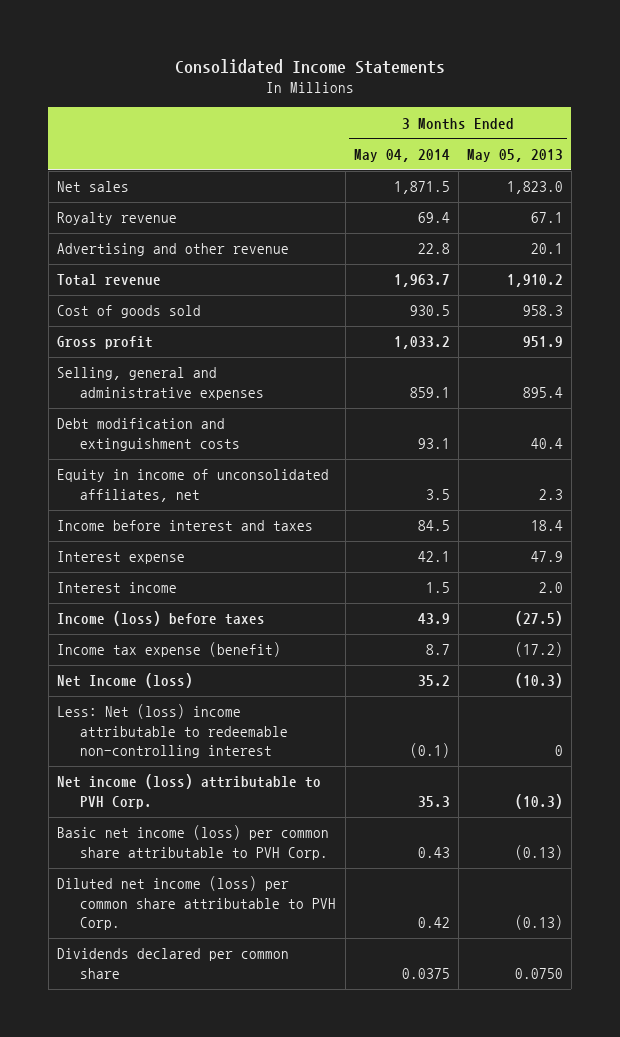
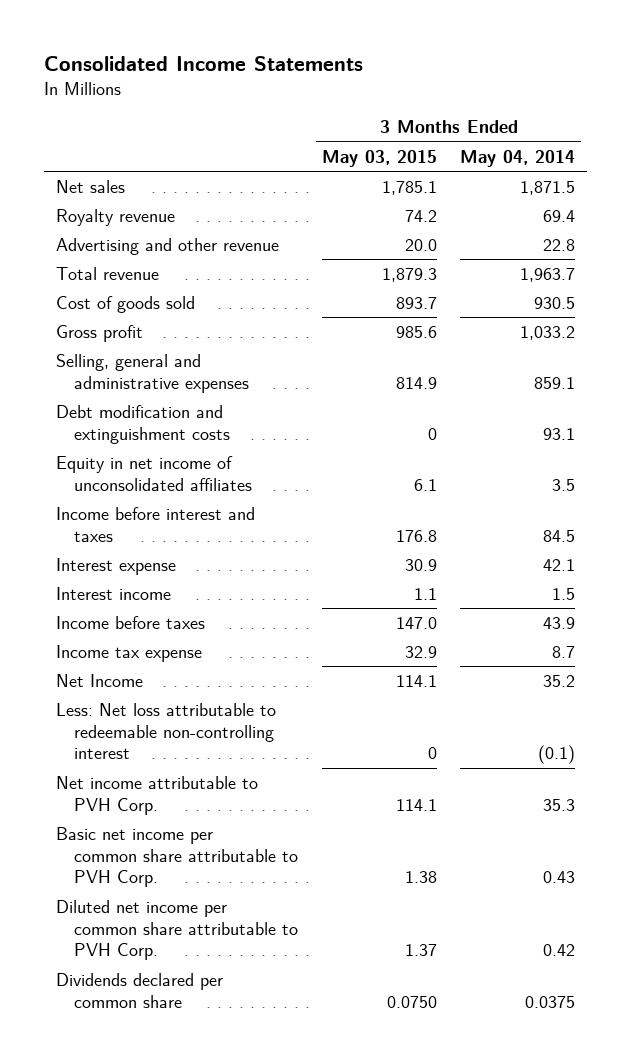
- | 3 Months Ended May 04, 2014 | 3 Months Ended May 05, 2013
+ | 3 Months Ended May 03, 2015 | 3 Months Ended May 04, 2014
- Equity in income of unconsolidated affiliates, net | 3.5 | 2.3
+ Equity in net income of unconsolidated affiliates | 6.1 | 3.5
- Income (loss) before taxes | 43.9 | (27.5)
- Income tax expense (benefit) | 8.7 | (17.2)
- Net Income (loss) | 35.2 | (10.3)
- Less: Net (loss) income attributable to redeemable non-controlling interest | (0.1) | 0
- Net income (loss) attributable to PVH Corp. | 35.3 | (10.3)
- Basic net income (loss) per common share attributable to PVH Corp. | 0.43 | (0.13)
- Diluted net income (loss) per common share attributable to PVH Corp. | 0.42 | (0.13)
+ Income before taxes | 147.0 | 43.9
+ Income tax expense | 32.9 | 8.7
+ Net Income | 114.1 | 35.2
+ Less: Net loss attributable to redeemable non-controlling interest | 0 | (0.1)
+ Net income attributable to PVH Corp. | 114.1 | 35.3
+ Basic net income per common share attributable to PVH Corp. | 1.38 | 0.43
+ Diluted net income per common share attributable to PVH Corp. | 1.37 | 0.42

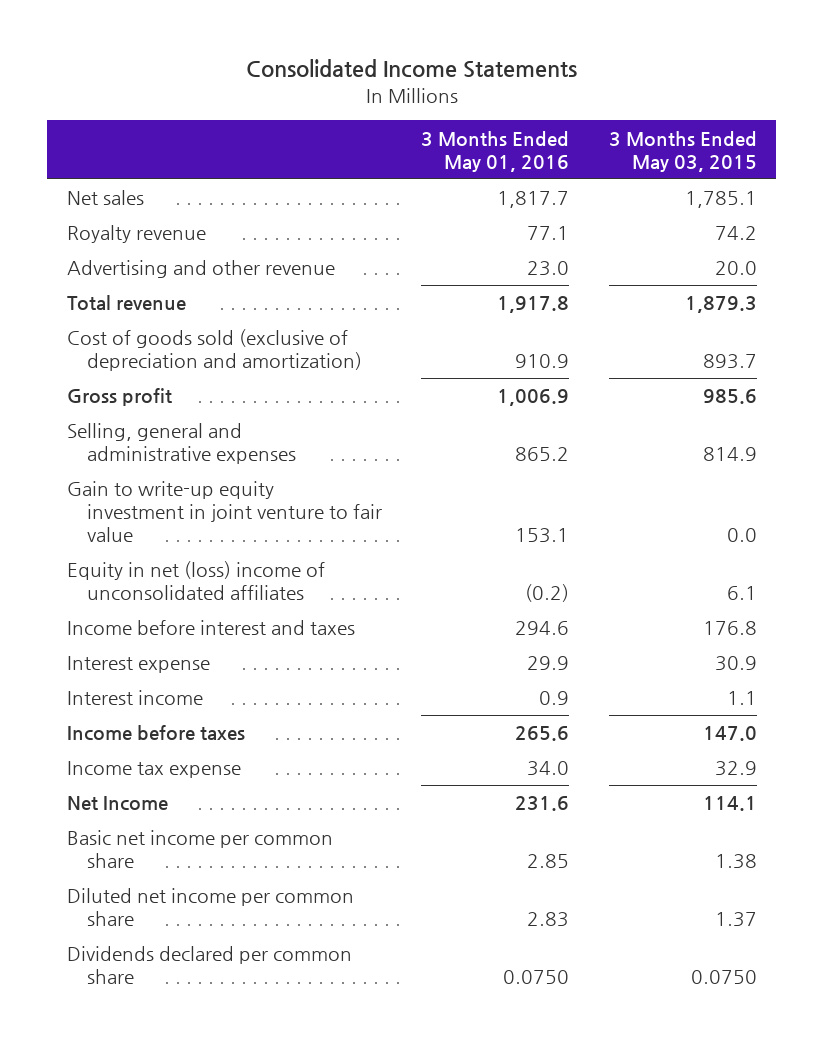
- | 3 Months Ended May 03, 2015 | 3 Months Ended May 04, 2014
+ | 3 Months Ended May 01, 2016 | 3 Months Ended May 03, 2015
- Cost of goods sold | 893.7 | 930.5
+ Cost of goods sold (exclusive of depreciation and amortization) | 910.9 | 893.7
- Debt modification and extinguishment costs | 0 | 93.1
- Equity in net income of unconsolidated affiliates | 6.1 | 3.5
+ Gain to write-up equity investment in joint venture to fair value | 153.1 | 0.0
+ Equity in net (loss) income of unconsolidated affiliates | (0.2) | 6.1
- Less: Net loss attributable to redeemable non-controlling interest | 0 | (0.1)
- Net income attributable to PVH Corp. | 114.1 | 35.3
- Basic net income per common share attributable to PVH Corp. | 1.38 | 0.43
- Diluted net income per common share attributable to PVH Corp. | 1.37 | 0.42
+ Basic net income per common share | 2.85 | 1.38
+ Diluted net income per common share | 2.83 | 1.37

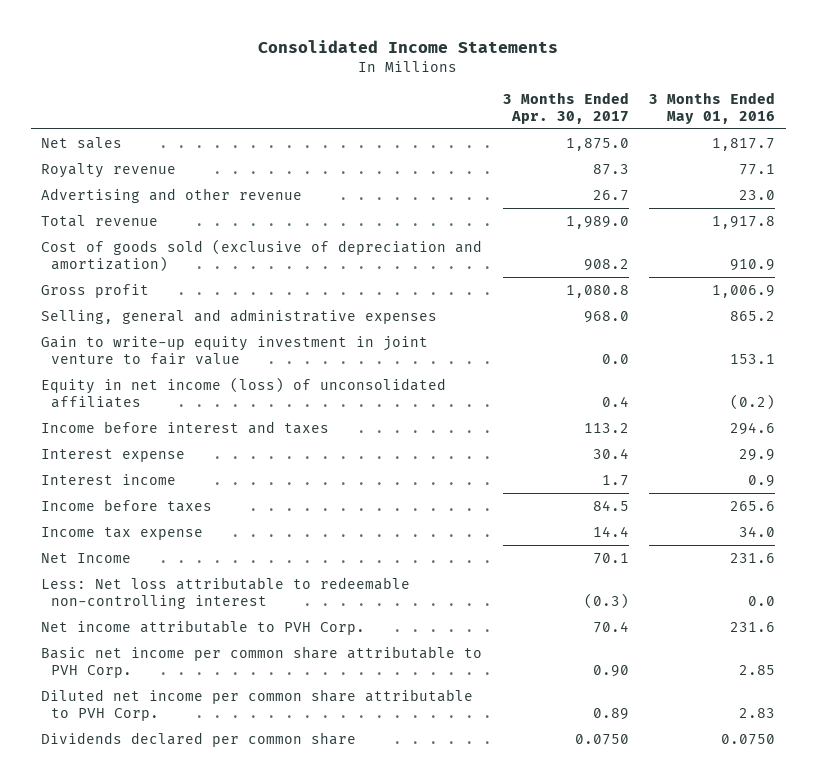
- | 3 Months Ended May 01, 2016 | 3 Months Ended May 03, 2015
+ | 3 Months Ended Apr. 30, 2017 | 3 Months Ended May 01, 2016
- Equity in net (loss) income of unconsolidated affiliates | (0.2) | 6.1
+ Equity in net income (loss) of unconsolidated affiliates | 0.4 | (0.2)
- Basic net income per common share | 2.85 | 1.38
- Diluted net income per common share | 2.83 | 1.37
+ Less: Net loss attributable to redeemable non-controlling interest | (0.3) | 0.0
+ Net income attributable to PVH Corp. | 70.4 | 231.6
+ Basic net income per common share attributable to PVH Corp. | 0.90 | 2.85
+ Diluted net income per common share attributable to PVH Corp. | 0.89 | 2.83

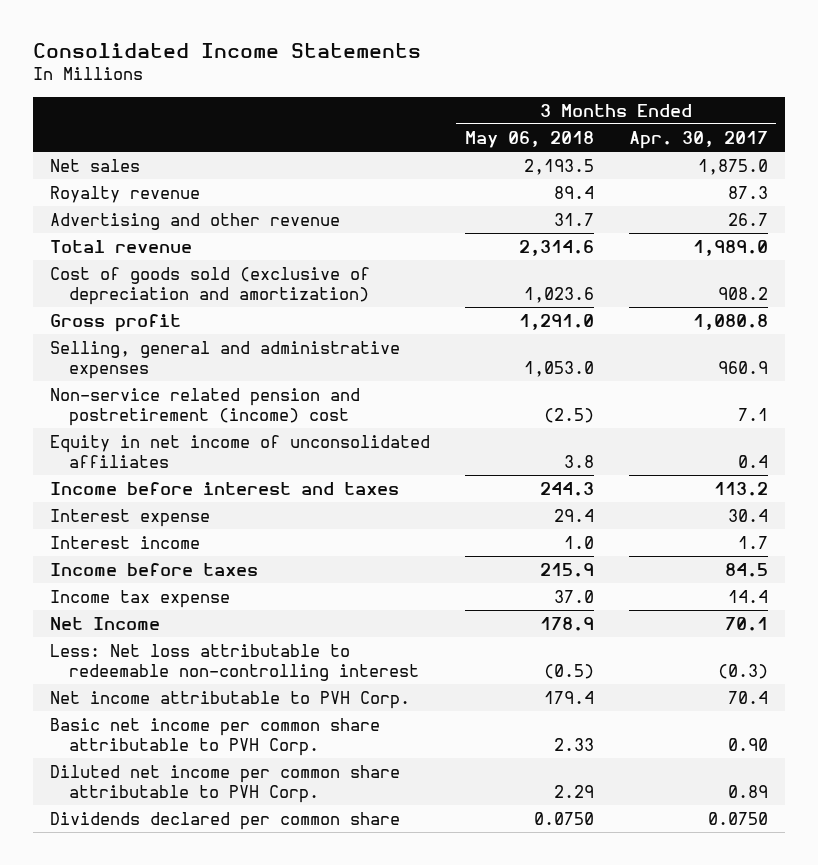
- | 3 Months Ended Apr. 30, 2017 | 3 Months Ended May 01, 2016
+ | 3 Months Ended May 06, 2018 | 3 Months Ended Apr. 30, 2017
- Selling, general and administrative expenses | 968.0 | 865.2
- Gain to write-up equity investment in joint venture to fair value | 0.0 | 153.1
- Equity in net income (loss) of unconsolidated affiliates | 0.4 | (0.2)
+ Selling, general and administrative expenses | 1,053.0 | 960.9
+ Non-service related pension and postretirement (income) cost | (2.5) | 7.1
+ Equity in net income of unconsolidated affiliates | 3.8 | 0.4

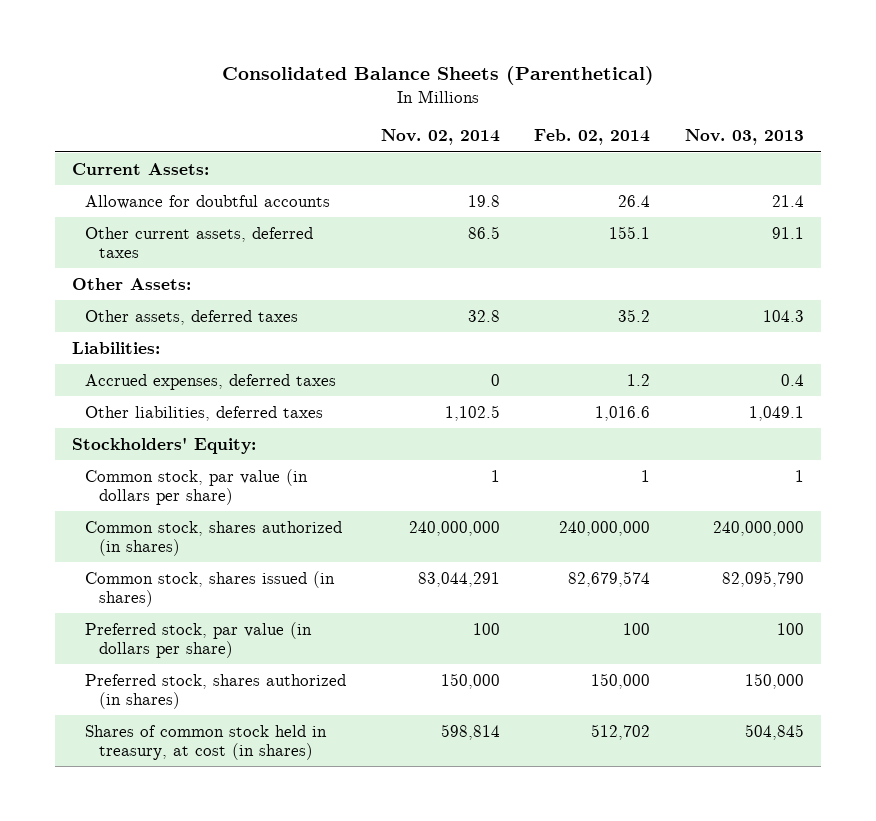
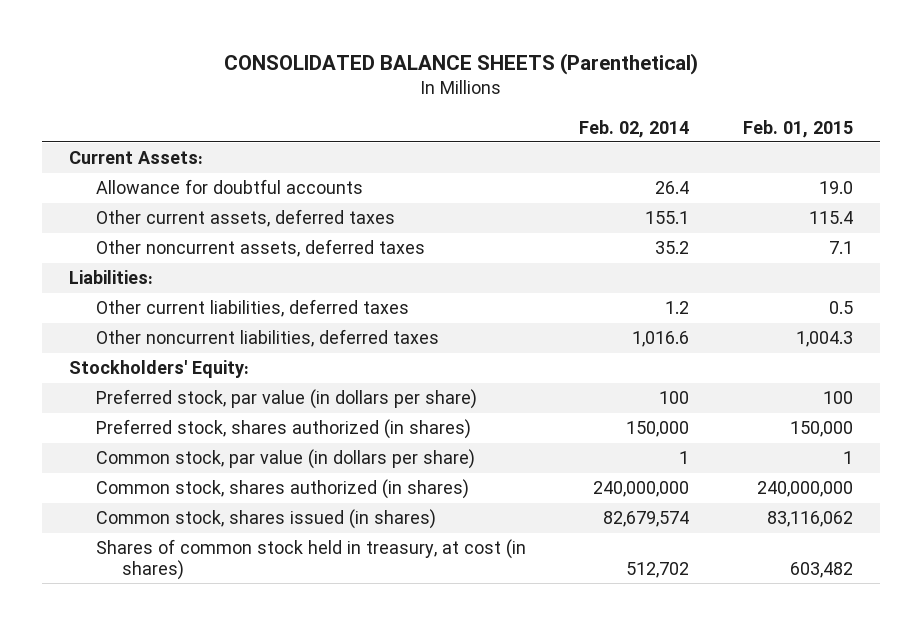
- Consolidated Balance Sheets (Parenthetical)
+ CONSOLIDATED BALANCE SHEETS (Parenthetical)
- | Nov. 02, 2014 | Feb. 02, 2014 | Nov. 03, 2013
+ | Feb. 02, 2014 | Feb. 01, 2015
- Other Assets:
- Other assets, deferred taxes | 32.8 | 35.2 | 104.3
+ Other noncurrent assets, deferred taxes | 35.2 | 7.1
- Accrued expenses, deferred taxes | 0 | 1.2 | 0.4
- Other liabilities, deferred taxes | 1,102.5 | 1,016.6 | 1,049.1
+ Other current liabilities, deferred taxes | 1.2 | 0.5
+ Other noncurrent liabilities, deferred taxes | 1,016.6 | 1,004.3
moved up: Preferred stock, par value (in dollars per share) | 100 | 100
moved up: Preferred stock, shares authorized (in shares) | 150,000 | 150,000

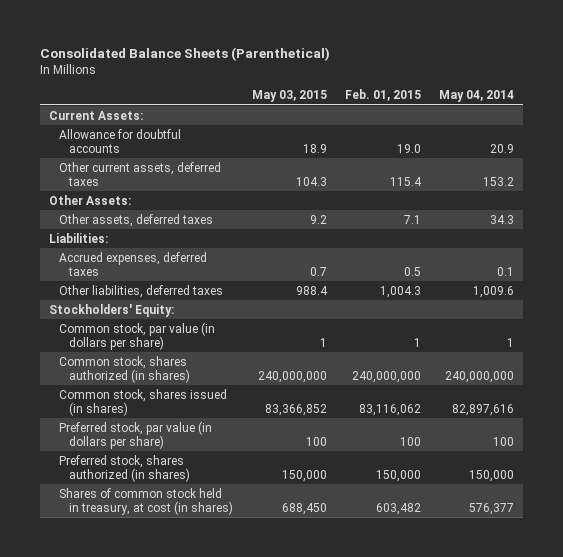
- CONSOLIDATED BALANCE SHEETS (Parenthetical)
+ Consolidated Balance Sheets (Parenthetical)
- | Feb. 02, 2014 | Feb. 01, 2015
+ | May 03, 2015 | Feb. 01, 2015 | May 04, 2014
- Other noncurrent assets, deferred taxes | 35.2 | 7.1
+ Other Assets:
+ Other assets, deferred taxes | 9.2 | 7.1 | 34.3
- Other current liabilities, deferred taxes | 1.2 | 0.5
- Other noncurrent liabilities, deferred taxes | 1,016.6 | 1,004.3
+ Accrued expenses, deferred taxes | 0.7 | 0.5 | 0.1
+ Other liabilities, deferred taxes | 988.4 | 1,004.3 | 1,009.6
moved down: Preferred stock, par value (in dollars per share) | 100 | 100 | 100
moved down: Preferred stock, shares authorized (in shares) | 150,000 | 150,000 | 150,000

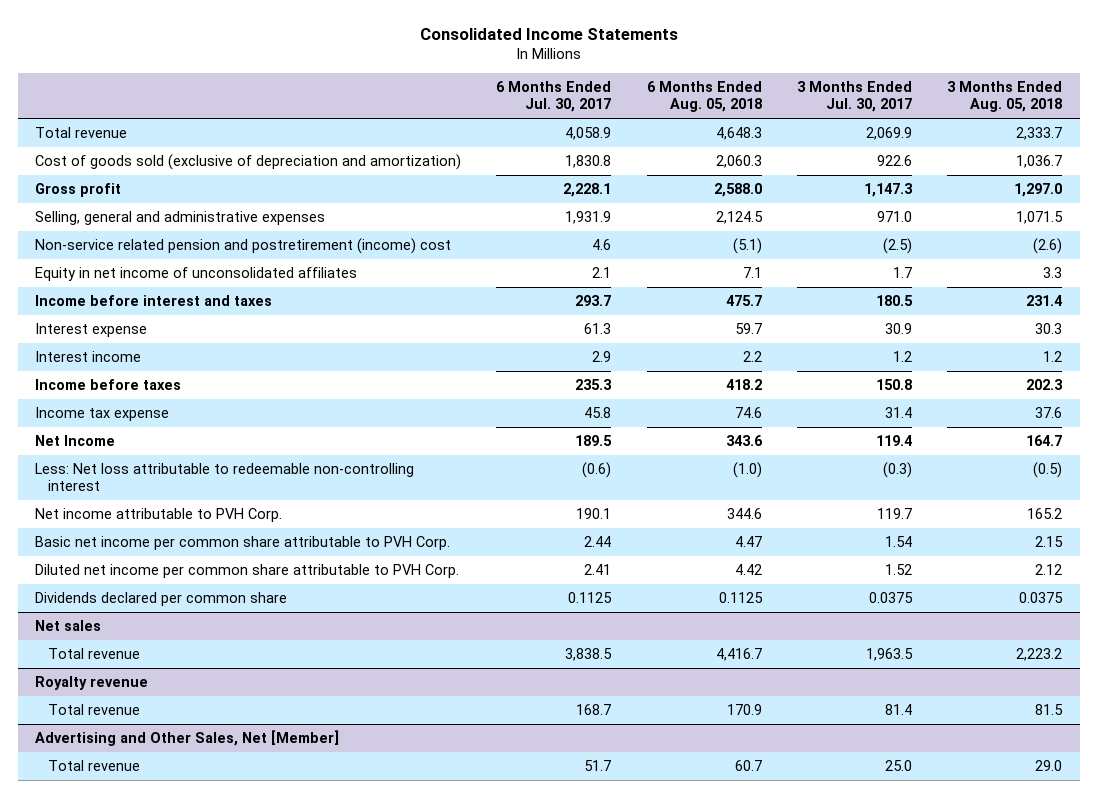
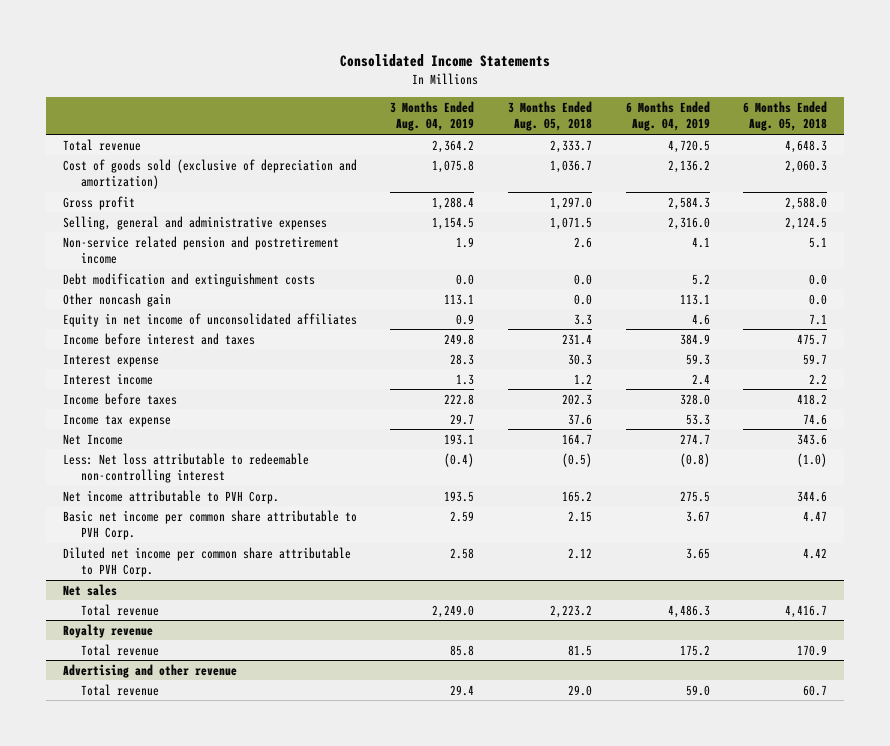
- | 6 Months Ended Jul. 30, 2017 | 6 Months Ended Aug. 05, 2018 | 3 Months Ended Jul. 30, 2017 | 3 Months Ended Aug. 05, 2018
+ | 3 Months Ended Aug. 04, 2019 | 3 Months Ended Aug. 05, 2018 | 6 Months Ended Aug. 04, 2019 | 6 Months Ended Aug. 05, 2018
- Non-service related pension and postretirement (income) cost | 4.6 | (5.1) | (2.5) | (2.6)
+ Non-service related pension and postretirement income | 1.9 | 2.6 | 4.1 | 5.1
+ Debt modification and extinguishment costs | 0.0 | 0.0 | 5.2 | 0.0
+ Other noncash gain | 113.1 | 0.0 | 113.1 | 0.0
- Dividends declared per common share | 0.1125 | 0.1125 | 0.0375 | 0.0375
- Advertising and Other Sales, Net [Member]
+ Advertising and other revenue

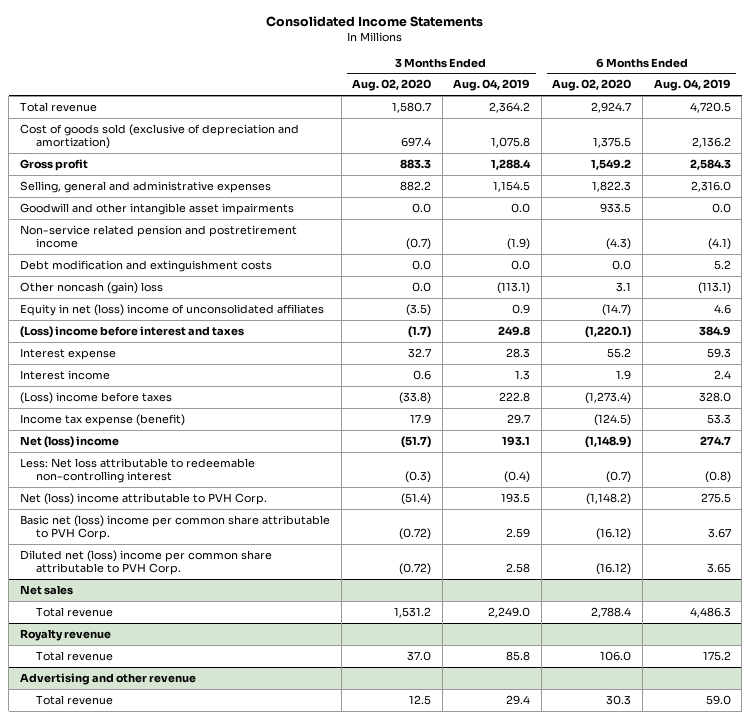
- | 3 Months Ended Aug. 04, 2019 | 3 Months Ended Aug. 05, 2018 | 6 Months Ended Aug. 04, 2019 | 6 Months Ended Aug. 05, 2018
+ | 3 Months Ended Aug. 02, 2020 | 3 Months Ended Aug. 04, 2019 | 6 Months Ended Aug. 02, 2020 | 6 Months Ended Aug. 04, 2019
- Non-service related pension and postretirement income | 1.9 | 2.6 | 4.1 | 5.1
+ Goodwill and other intangible asset impairments | 0.0 | 0.0 | 933.5 | 0.0
+ Non-service related pension and postretirement income | (0.7) | (1.9) | (4.3) | (4.1)
- Other noncash gain | 113.1 | 0.0 | 113.1 | 0.0
- Equity in net income of unconsolidated affiliates | 0.9 | 3.3 | 4.6 | 7.1
- Income before interest and taxes | 249.8 | 231.4 | 384.9 | 475.7
+ Other noncash (gain) loss | 0.0 | (113.1) | 3.1 | (113.1)
+ Equity in net (loss) income of unconsolidated affiliates | (3.5) | 0.9 | (14.7) | 4.6
+ (Loss) income before interest and taxes | (1.7) | 249.8 | (1,220.1) | 384.9
- Income before taxes | 222.8 | 202.3 | 328.0 | 418.2
- Income tax expense | 29.7 | 37.6 | 53.3 | 74.6
- Net Income | 193.1 | 164.7 | 274.7 | 343.6
+ (Loss) income before taxes | (33.8) | 222.8 | (1,273.4) | 328.0
+ Income tax expense (benefit) | 17.9 | 29.7 | (124.5) | 53.3
+ Net (loss) income | (51.7) | 193.1 | (1,148.9) | 274.7
- Net income attributable to PVH Corp. | 193.5 | 165.2 | 275.5 | 344.6
- Basic net income per common share attributable to PVH Corp. | 2.59 | 2.15 | 3.67 | 4.47
- Diluted net income per common share attributable to PVH Corp. | 2.58 | 2.12 | 3.65 | 4.42
+ Net (loss) income attributable to PVH Corp. | (51.4) | 193.5 | (1,148.2) | 275.5
+ Basic net (loss) income per common share attributable to PVH Corp. | (0.72) | 2.59 | (16.12) | 3.67
+ Diluted net (loss) income per common share attributable to PVH Corp. | (0.72) | 2.58 | (16.12) | 3.65

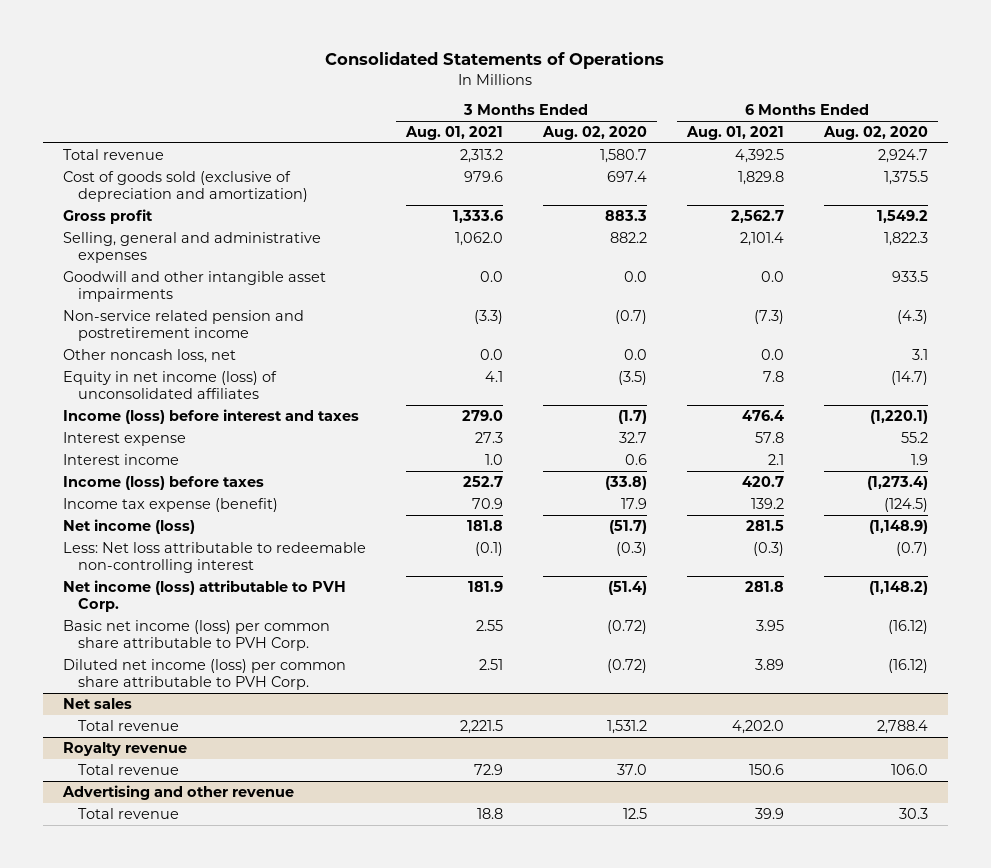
- Consolidated Income Statements
+ Consolidated Statements of Operations
- | 3 Months Ended Aug. 02, 2020 | 3 Months Ended Aug. 04, 2019 | 6 Months Ended Aug. 02, 2020 | 6 Months Ended Aug. 04, 2019
+ | 3 Months Ended Aug. 01, 2021 | 3 Months Ended Aug. 02, 2020 | 6 Months Ended Aug. 01, 2021 | 6 Months Ended Aug. 02, 2020
- Debt modification and extinguishment costs | 0.0 | 0.0 | 0.0 | 5.2
- Other noncash (gain) loss | 0.0 | (113.1) | 3.1 | (113.1)
- Equity in net (loss) income of unconsolidated affiliates | (3.5) | 0.9 | (14.7) | 4.6
- (Loss) income before interest and taxes | (1.7) | 249.8 | (1,220.1) | 384.9
+ Other noncash loss, net | 0.0 | 0.0 | 0.0 | 3.1
+ Equity in net income (loss) of unconsolidated affiliates | 4.1 | (3.5) | 7.8 | (14.7)
+ Income (loss) before interest and taxes | 279.0 | (1.7) | 476.4 | (1,220.1)
- (Loss) income before taxes | (33.8) | 222.8 | (1,273.4) | 328.0
+ Income (loss) before taxes | 252.7 | (33.8) | 420.7 | (1,273.4)
- Net (loss) income | (51.7) | 193.1 | (1,148.9) | 274.7
+ Net income (loss) | 181.8 | (51.7) | 281.5 | (1,148.9)
- Net (loss) income attributable to PVH Corp. | (51.4) | 193.5 | (1,148.2) | 275.5
- Basic net (loss) income per common share attributable to PVH Corp. | (0.72) | 2.59 | (16.12) | 3.67
- Diluted net (loss) income per common share attributable to PVH Corp. | (0.72) | 2.58 | (16.12) | 3.65
+ Net income (loss) attributable to PVH Corp. | 181.9 | (51.4) | 281.8 | (1,148.2)
+ Basic net income (loss) per common share attributable to PVH Corp. | 2.55 | (0.72) | 3.95 | (16.12)
+ Diluted net income (loss) per common share attributable to PVH Corp. | 2.51 | (0.72) | 3.89 | (16.12)

